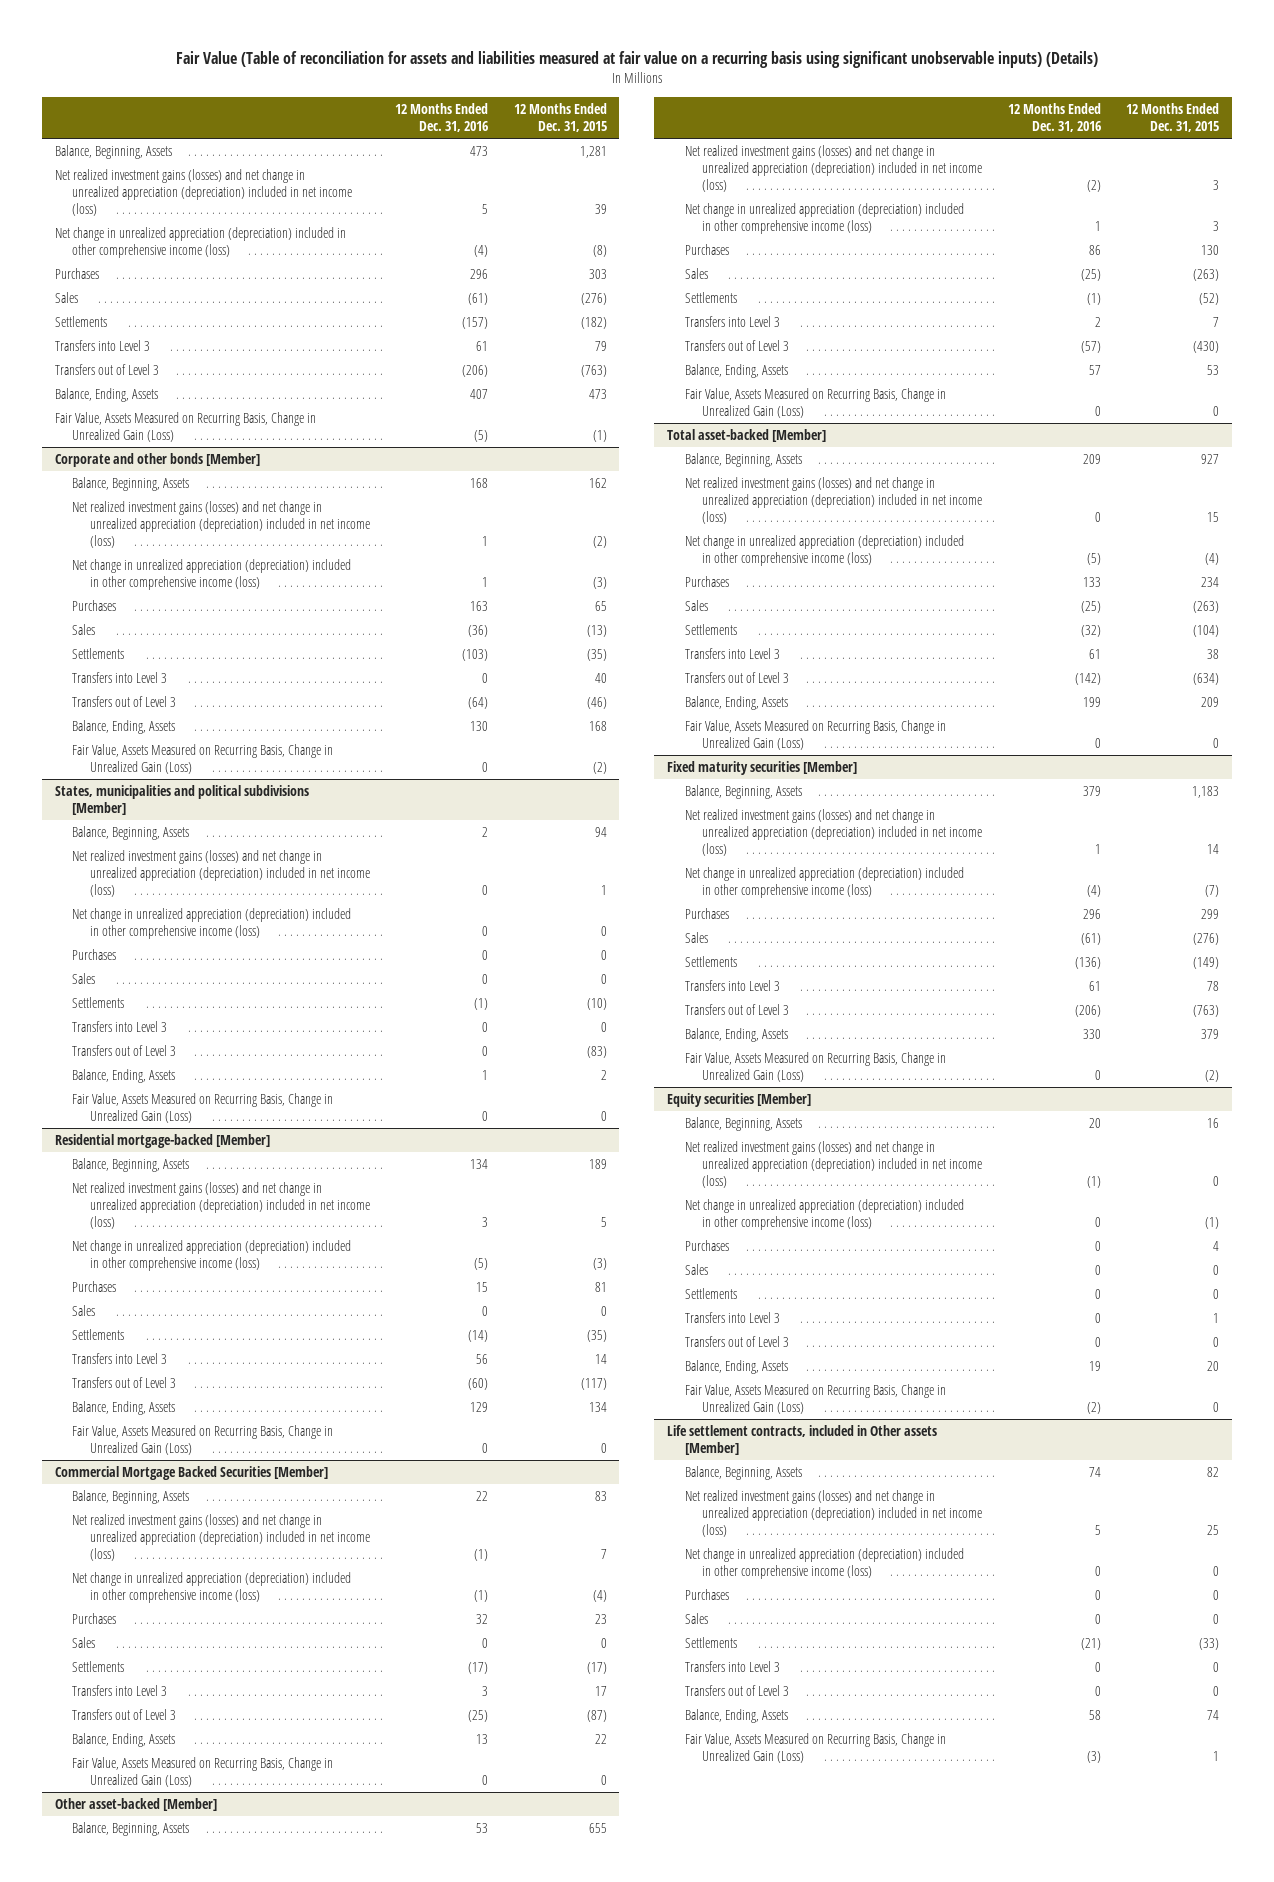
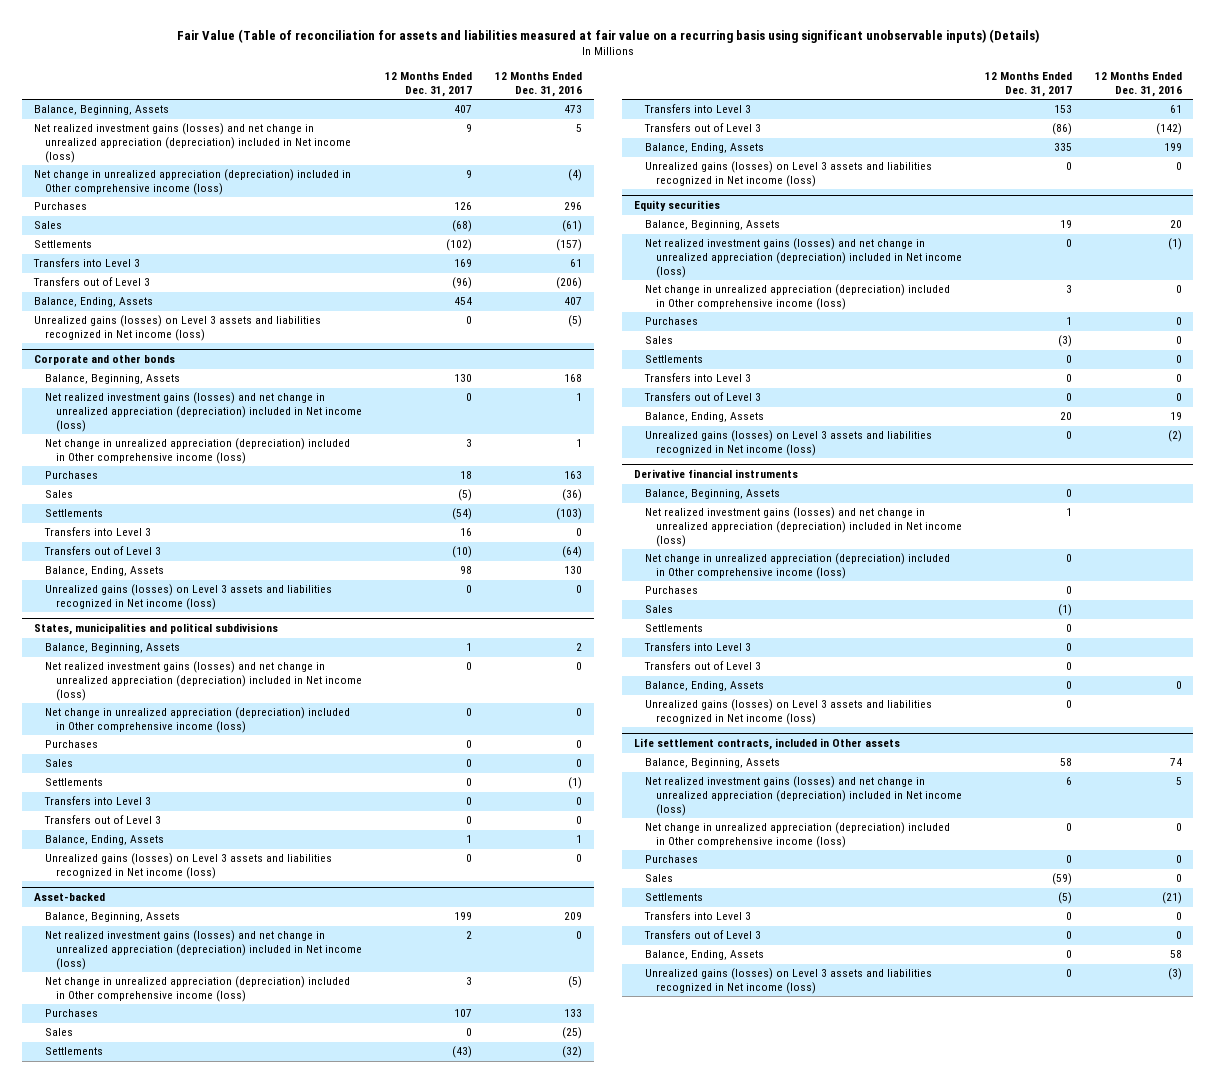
- | 12 Months Ended Dec. 31, 2016 | 12 Months Ended Dec. 31, 2015
+ | 12 Months Ended Dec. 31, 2017 | 12 Months Ended Dec. 31, 2016
- Net realized investment gains (losses) and net change in unrealized appreciation (depreciation) included in net income (loss) | 5 | 39
- Net change in unrealized appreciation (depreciation) included in other comprehensive income (loss) | (4) | (8)
+ Net realized investment gains (losses) and net change in unrealized appreciation (depreciation) included in Net income (loss) | 9 | 5
+ Net change in unrealized appreciation (depreciation) included in Other comprehensive income (loss) | 9 | (4)
- Fair Value, Assets Measured on Recurring Basis, Change in Unrealized Gain (Loss) | (5) | (1)
- Corporate and other bonds [Member]
+ Unrealized gains (losses) on Level 3 assets and liabilities recognized in Net income (loss) | 0 | (5)
+ Corporate and other bonds
- Net realized investment gains (losses) and net change in unrealized appreciation (depreciation) included in net income (loss) | 1 | (2)
- Net change in unrealized appreciation (depreciation) included in other comprehensive income (loss) | 1 | (3)
+ Net realized investment gains (losses) and net change in unrealized appreciation (depreciation) included in Net income (loss) | 0 | 1
+ Net change in unrealized appreciation (depreciation) included in Other comprehensive income (loss) | 3 | 1
- Fair Value, Assets Measured on Recurring Basis, Change in Unrealized Gain (Loss) | 0 | (2)
- States, municipalities and political subdivisions [Member]
+ Unrealized gains (losses) on Level 3 assets and liabilities recognized in Net income (loss) | 0 | 0
+ States, municipalities and political subdivisions
- Net realized investment gains (losses) and net change in unrealized appreciation (depreciation) included in net income (loss) | 0 | 1
- Net change in unrealized appreciation (depreciation) included in other comprehensive income (loss) | 0 | 0
+ Net realized investment gains (losses) and net change in unrealized appreciation (depreciation) included in Net income (loss) | 0 | 0
+ Net change in unrealized appreciation (depreciation) included in Other comprehensive income (loss) | 0 | 0
- Fair Value, Assets Measured on Recurring Basis, Change in Unrealized Gain (Loss) | 0 | 0
- Residential mortgage-backed [Member]
- Balance, Beginning, Assets | 134 | 189
- Net realized investment gains (losses) and net change in unrealized appreciation (depreciation) included in net income (loss) | 3 | 5
- Net change in unrealized appreciation (depreciation) included in other comprehensive income (loss) | (5) | (3)
- Purchases | 15 | 81
- Sales | 0 | 0
- Settlements | (14) | (35)
- Transfers into Level 3 | 56 | 14
- Transfers out of Level 3 | (60) | (117)
- Balance, Ending, Assets | 129 | 134
- Fair Value, Assets Measured on Recurring Basis, Change in Unrealized Gain (Loss) | 0 | 0
- Commercial Mortgage Backed Securities [Member]
- Balance, Beginning, Assets | 22 | 83
- Net realized investment gains (losses) and net change in unrealized appreciation (depreciation) included in net income (loss) | (1) | 7
- Net change in unrealized appreciation (depreciation) included in other comprehensive income (loss) | (1) | (4)
- Purchases | 32 | 23
- Sales | 0 | 0
- Settlements | (17) | (17)
- Transfers into Level 3 | 3 | 17
- Transfers out of Level 3 | (25) | (87)
- Balance, Ending, Assets | 13 | 22
- Fair Value, Assets Measured on Recurring Basis, Change in Unrealized Gain (Loss) | 0 | 0
- Other asset-backed [Member]
- Balance, Beginning, Assets | 53 | 655
- Net realized investment gains (losses) and net change in unrealized appreciation (depreciation) included in net income (loss) | (2) | 3
- Net change in unrealized appreciation (depreciation) included in other comprehensive income (loss) | 1 | 3
- Purchases | 86 | 130
- Sales | (25) | (263)
- Settlements | (1) | (52)
- Transfers into Level 3 | 2 | 7
- Transfers out of Level 3 | (57) | (430)
- Balance, Ending, Assets | 57 | 53
- Fair Value, Assets Measured on Recurring Basis, Change in Unrealized Gain (Loss) | 0 | 0
- Total asset-backed [Member]
+ Unrealized gains (losses) on Level 3 assets and liabilities recognized in Net income (loss) | 0 | 0
+ Asset-backed
- Net realized investment gains (losses) and net change in unrealized appreciation (depreciation) included in net income (loss) | 0 | 15
- Net change in unrealized appreciation (depreciation) included in other comprehensive income (loss) | (5) | (4)
+ Net realized investment gains (losses) and net change in unrealized appreciation (depreciation) included in Net income (loss) | 2 | 0
+ Net change in unrealized appreciation (depreciation) included in Other comprehensive income (loss) | 3 | (5)
- Fair Value, Assets Measured on Recurring Basis, Change in Unrealized Gain (Loss) | 0 | 0
- Fixed maturity securities [Member]
- Balance, Beginning, Assets | 379 | 1,183
- Net realized investment gains (losses) and net change in unrealized appreciation (depreciation) included in net income (loss) | 1 | 14
- Net change in unrealized appreciation (depreciation) included in other comprehensive income (loss) | (4) | (7)
- Purchases | 296 | 299
- Sales | (61) | (276)
- Settlements | (136) | (149)
- Transfers into Level 3 | 61 | 78
- Transfers out of Level 3 | (206) | (763)
- Balance, Ending, Assets | 330 | 379
- Fair Value, Assets Measured on Recurring Basis, Change in Unrealized Gain (Loss) | 0 | (2)
- Equity securities [Member]
+ Unrealized gains (losses) on Level 3 assets and liabilities recognized in Net income (loss) | 0 | 0
+ Equity securities
- Net realized investment gains (losses) and net change in unrealized appreciation (depreciation) included in net income (loss) | (1) | 0
- Net change in unrealized appreciation (depreciation) included in other comprehensive income (loss) | 0 | (1)
+ Net realized investment gains (losses) and net change in unrealized appreciation (depreciation) included in Net income (loss) | 0 | (1)
+ Net change in unrealized appreciation (depreciation) included in Other comprehensive income (loss) | 3 | 0
- Fair Value, Assets Measured on Recurring Basis, Change in Unrealized Gain (Loss) | (2) | 0
- Life settlement contracts, included in Other assets [Member]
+ Unrealized gains (losses) on Level 3 assets and liabilities recognized in Net income (loss) | 0 | (2)
+ Derivative financial instruments
+ Balance, Beginning, Assets | 0 |
+ Net realized investment gains (losses) and net change in unrealized appreciation (depreciation) included in Net income (loss) | 1 |
+ Net change in unrealized appreciation (depreciation) included in Other comprehensive income (loss) | 0 |
+ Purchases | 0 |
+ Sales | (1) |
+ Settlements | 0 |
+ Transfers into Level 3 | 0 |
+ Transfers out of Level 3 | 0 |
+ Balance, Ending, Assets | 0 | 0
+ Unrealized gains (losses) on Level 3 assets and liabilities recognized in Net income (loss) | 0 |
+ Life settlement contracts, included in Other assets
- Net realized investment gains (losses) and net change in unrealized appreciation (depreciation) included in net income (loss) | 5 | 25
- Net change in unrealized appreciation (depreciation) included in other comprehensive income (loss) | 0 | 0
+ Net realized investment gains (losses) and net change in unrealized appreciation (depreciation) included in Net income (loss) | 6 | 5
+ Net change in unrealized appreciation (depreciation) included in Other comprehensive income (loss) | 0 | 0
- Fair Value, Assets Measured on Recurring Basis, Change in Unrealized Gain (Loss) | (3) | 1
+ Unrealized gains (losses) on Level 3 assets and liabilities recognized in Net income (loss) | 0 | (3)

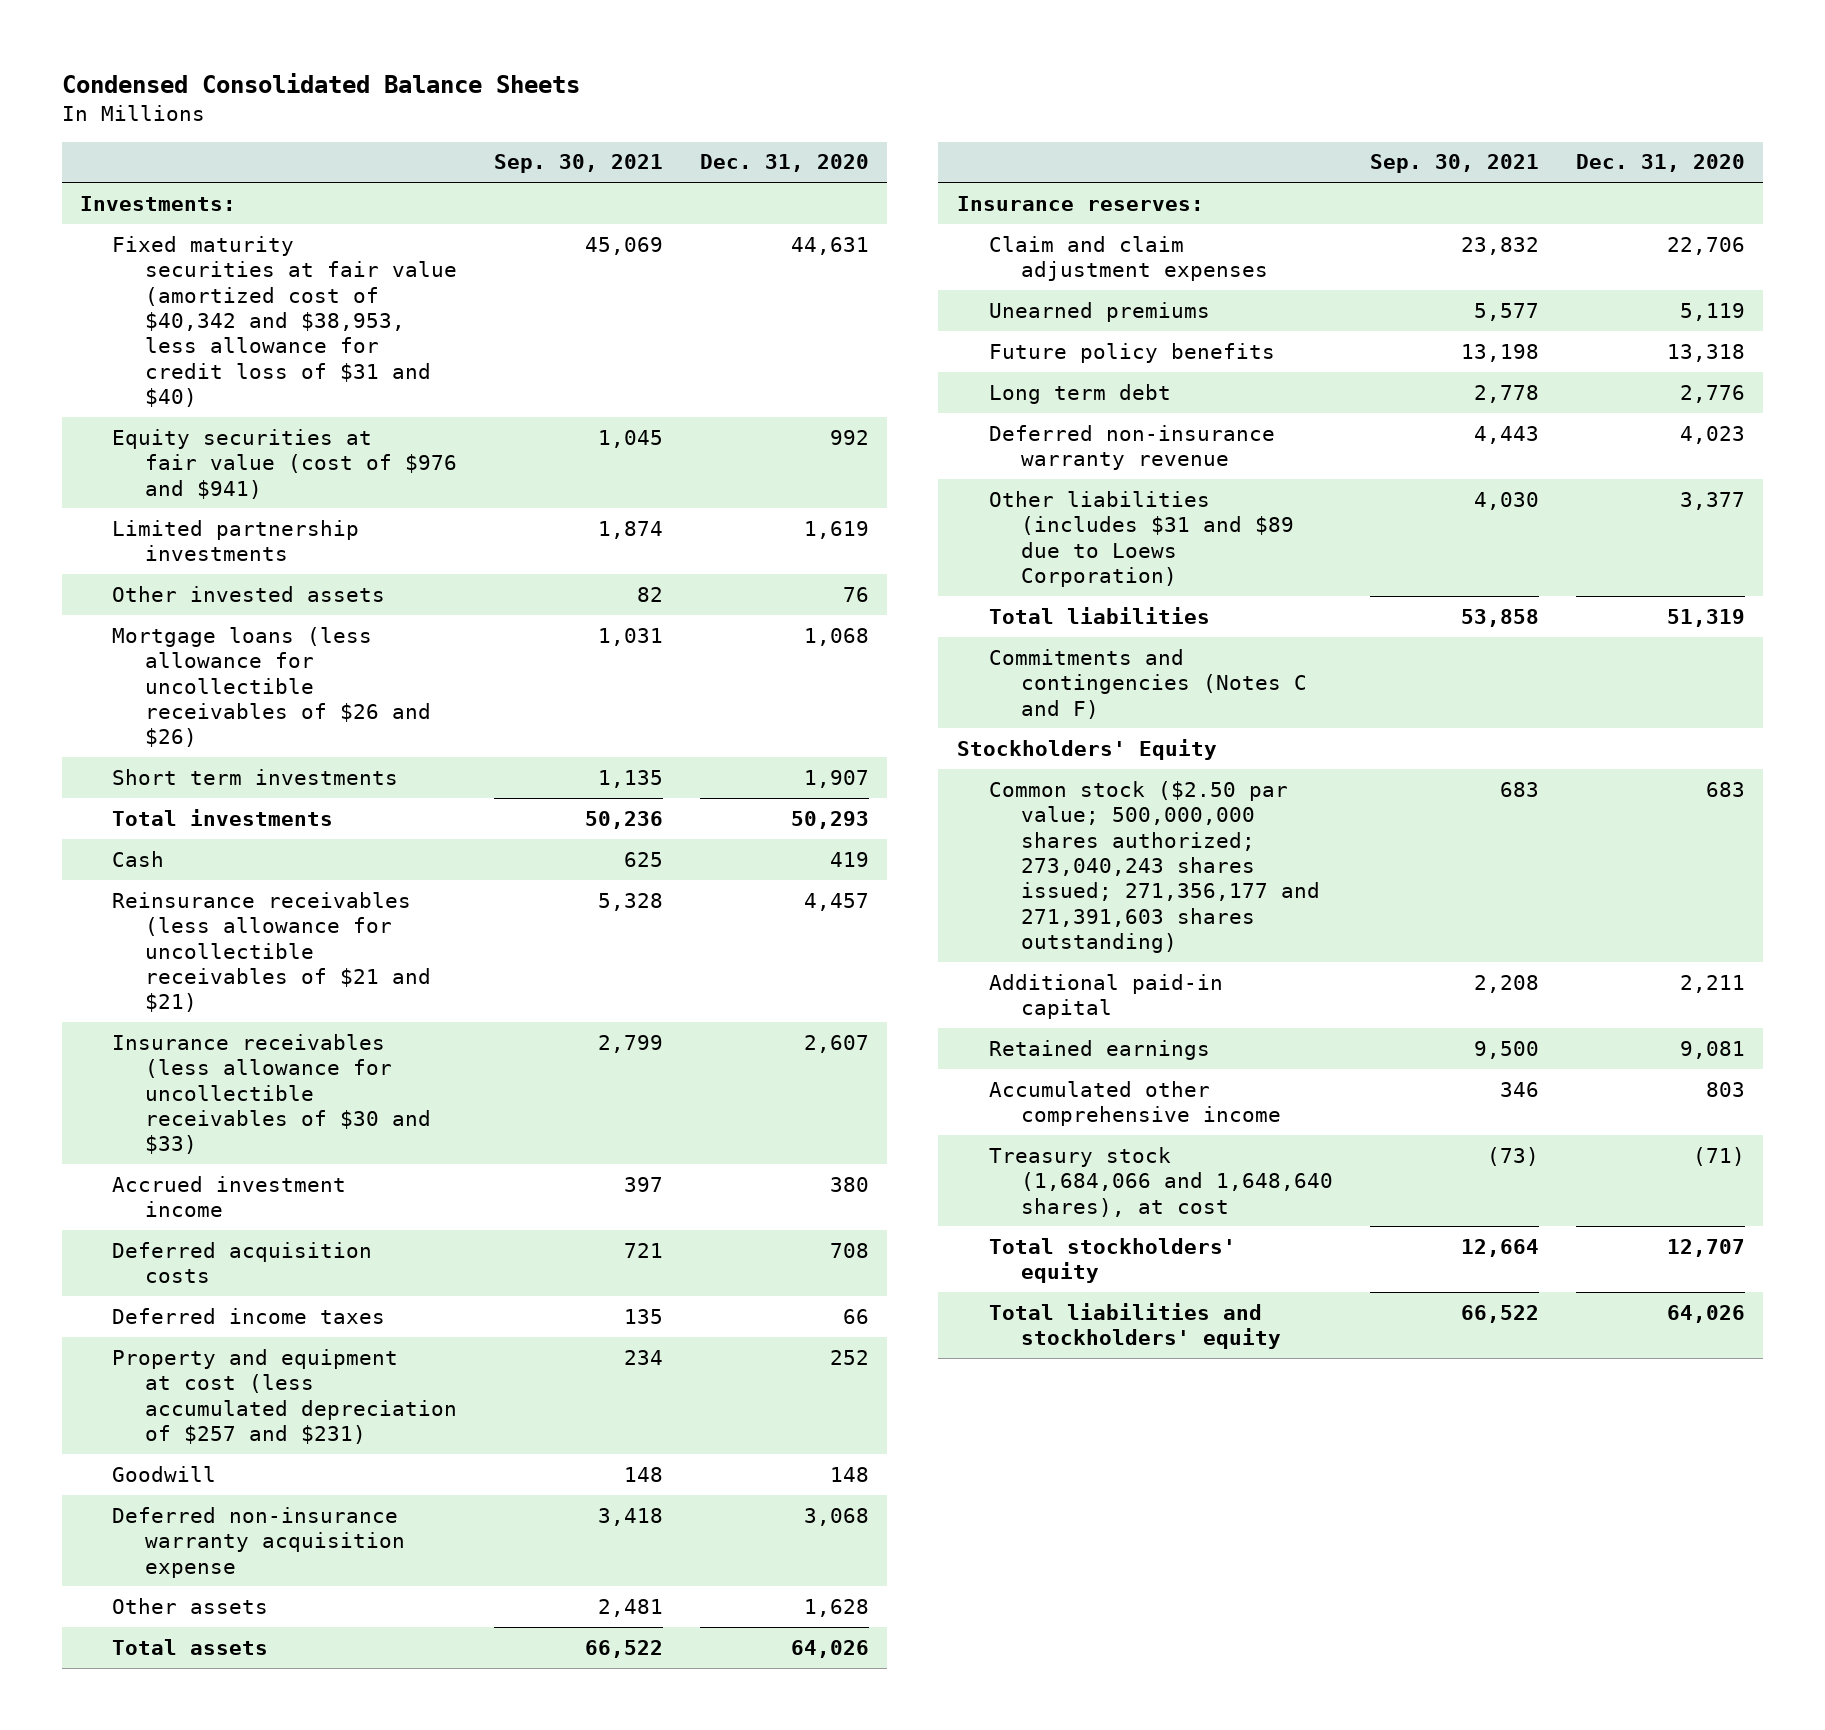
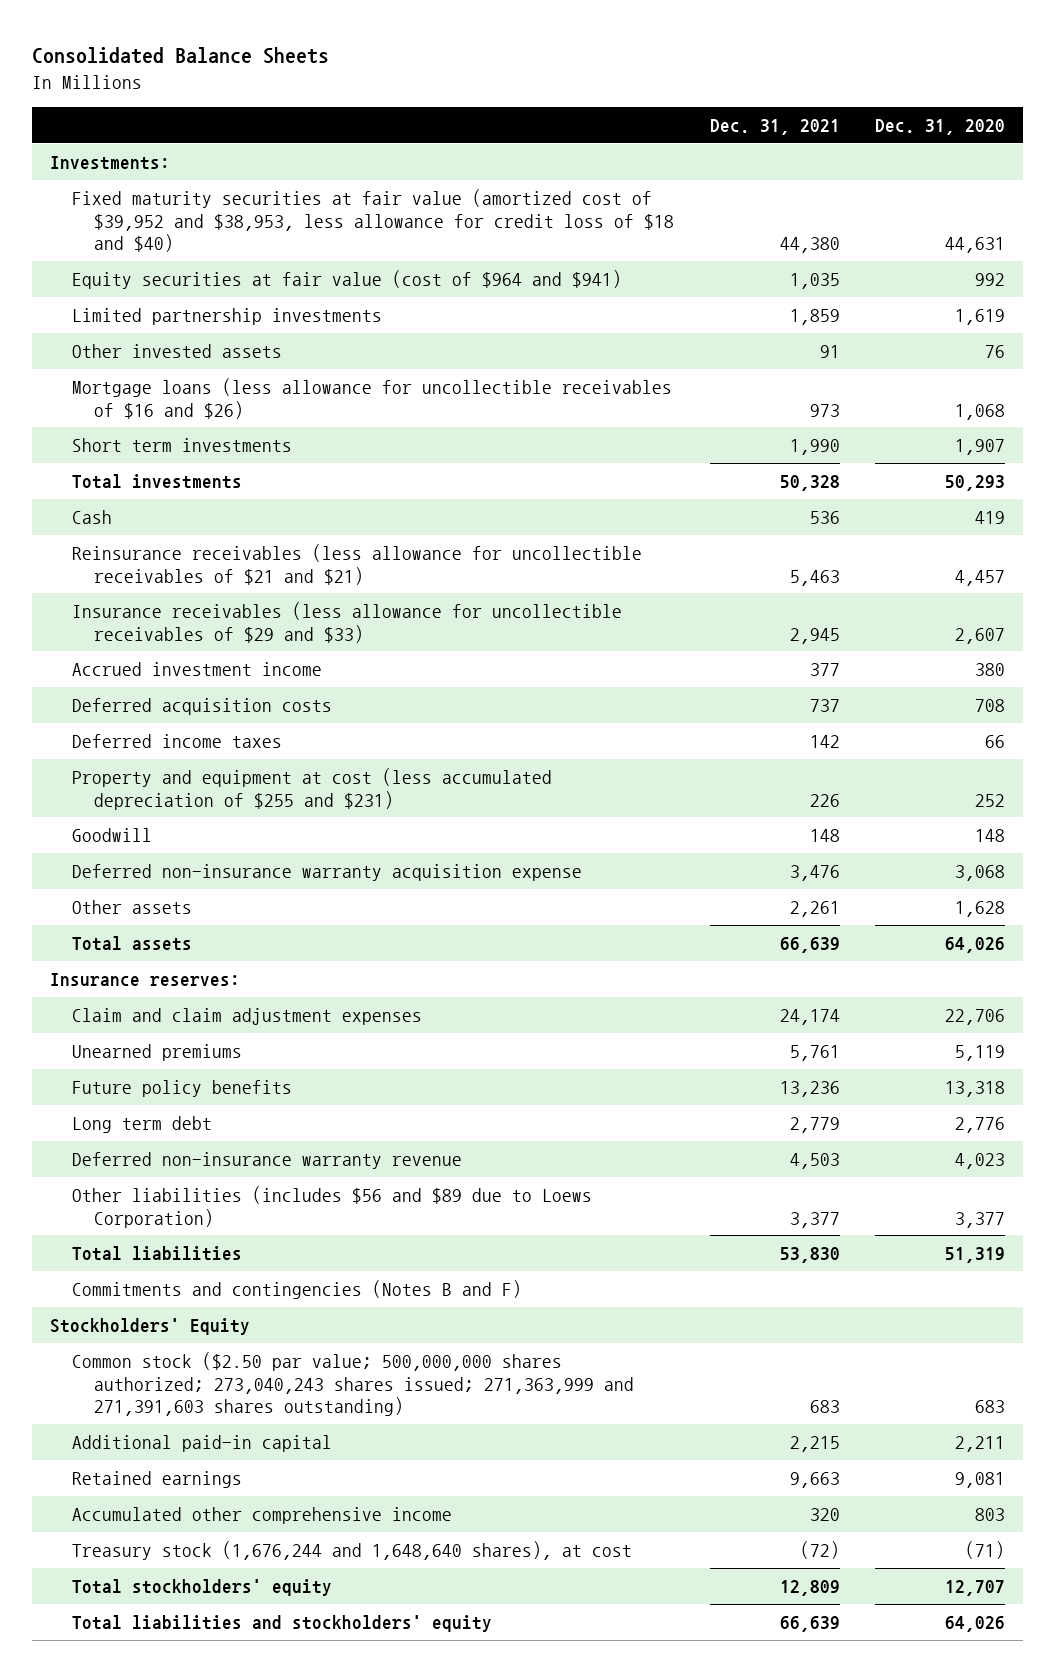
- Condensed Consolidated Balance Sheets
+ Consolidated Balance Sheets
- | Sep. 30, 2021 | Dec. 31, 2020
+ | Dec. 31, 2021 | Dec. 31, 2020
- Fixed maturity securities at fair value (amortized cost of $40,342 and $38,953, less allowance for credit loss of $31 and $40) | 45,069 | 44,631
- Equity securities at fair value (cost of $976 and $941) | 1,045 | 992
+ Fixed maturity securities at fair value (amortized cost of $39,952 and $38,953, less allowance for credit loss of $18 and $40) | 44,380 | 44,631
+ Equity securities at fair value (cost of $964 and $941) | 1,035 | 992
- Mortgage loans (less allowance for uncollectible receivables of $26 and $26) | 1,031 | 1,068
+ Mortgage loans (less allowance for uncollectible receivables of $16 and $26) | 973 | 1,068
- Insurance receivables (less allowance for uncollectible receivables of $30 and $33) | 2,799 | 2,607
+ Insurance receivables (less allowance for uncollectible receivables of $29 and $33) | 2,945 | 2,607
- Property and equipment at cost (less accumulated depreciation of $257 and $231) | 234 | 252
+ Property and equipment at cost (less accumulated depreciation of $255 and $231) | 226 | 252
- Other liabilities (includes $31 and $89 due to Loews Corporation) | 4,030 | 3,377
+ Other liabilities (includes $56 and $89 due to Loews Corporation) | 3,377 | 3,377
- Commitments and contingencies (Notes C and F)
+ Commitments and contingencies (Notes B and F)
- Common stock ($2.50 par value; 500,000,000 shares authorized; 273,040,243 shares issued; 271,356,177 and 271,391,603 shares outstanding) | 683 | 683
+ Common stock ($2.50 par value; 500,000,000 shares authorized; 273,040,243 shares issued; 271,363,999 and 271,391,603 shares outstanding) | 683 | 683
- Treasury stock (1,684,066 and 1,648,640 shares), at cost | (73) | (71)
+ Treasury stock (1,676,244 and 1,648,640 shares), at cost | (72) | (71)

